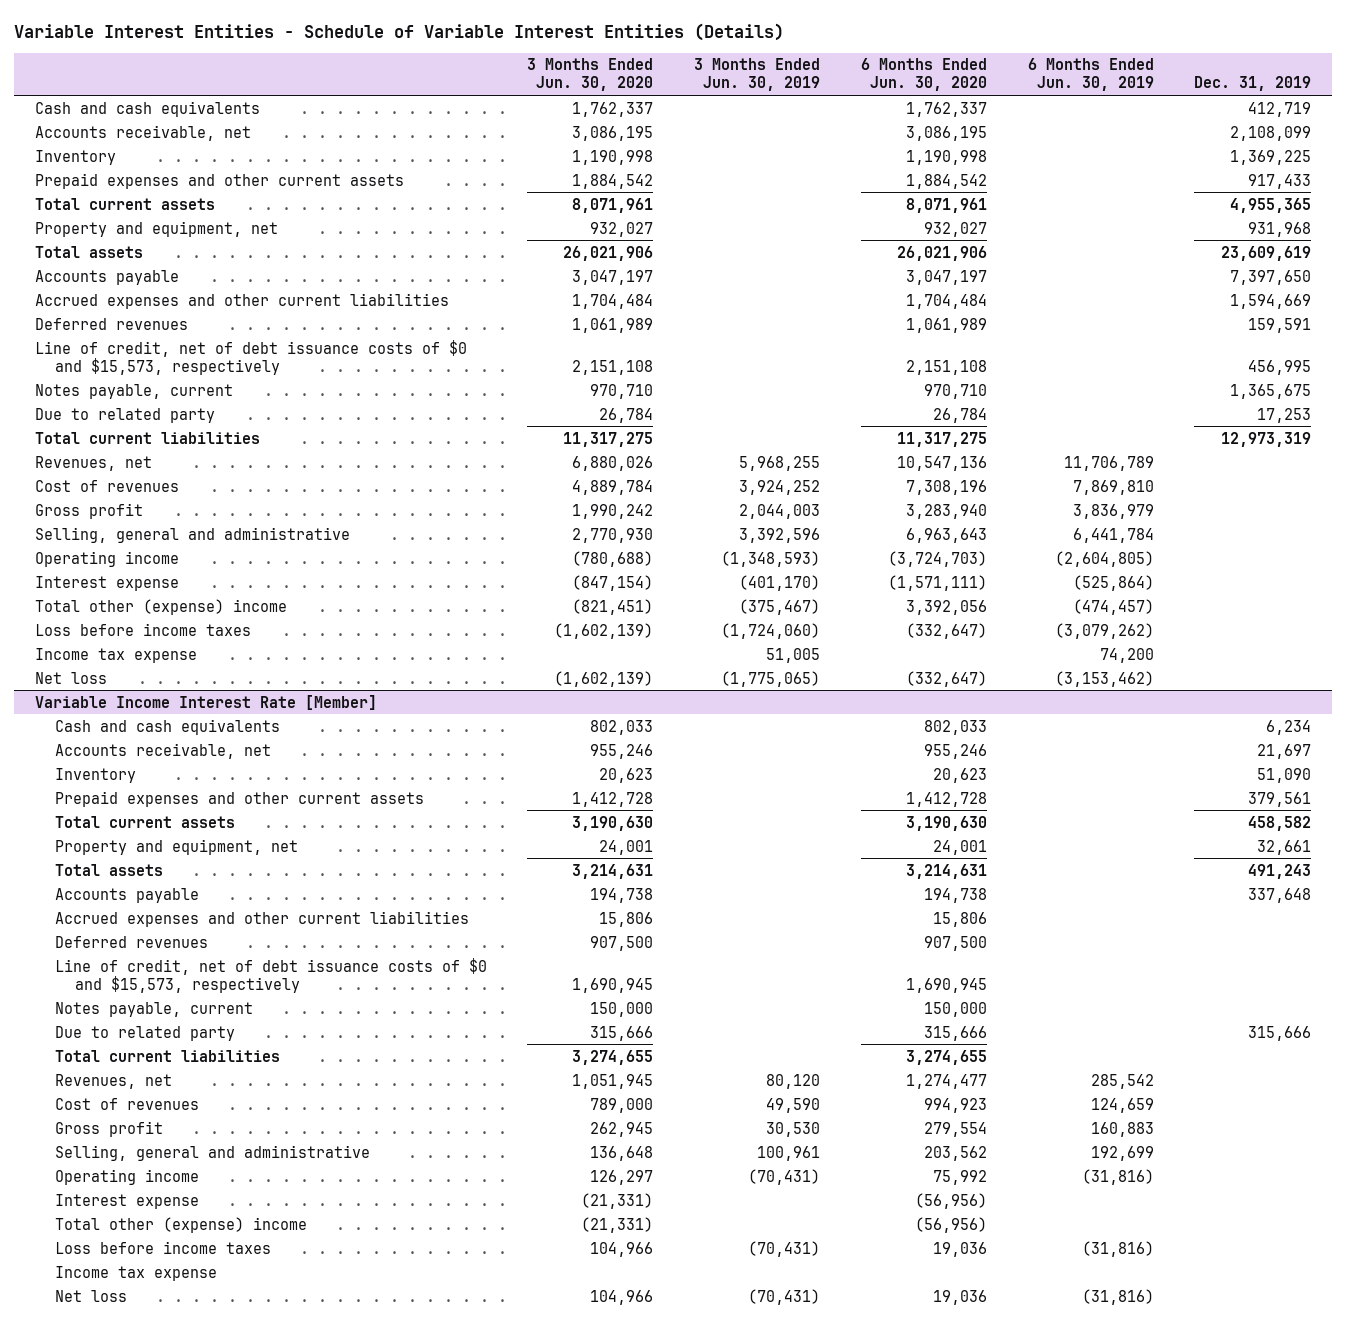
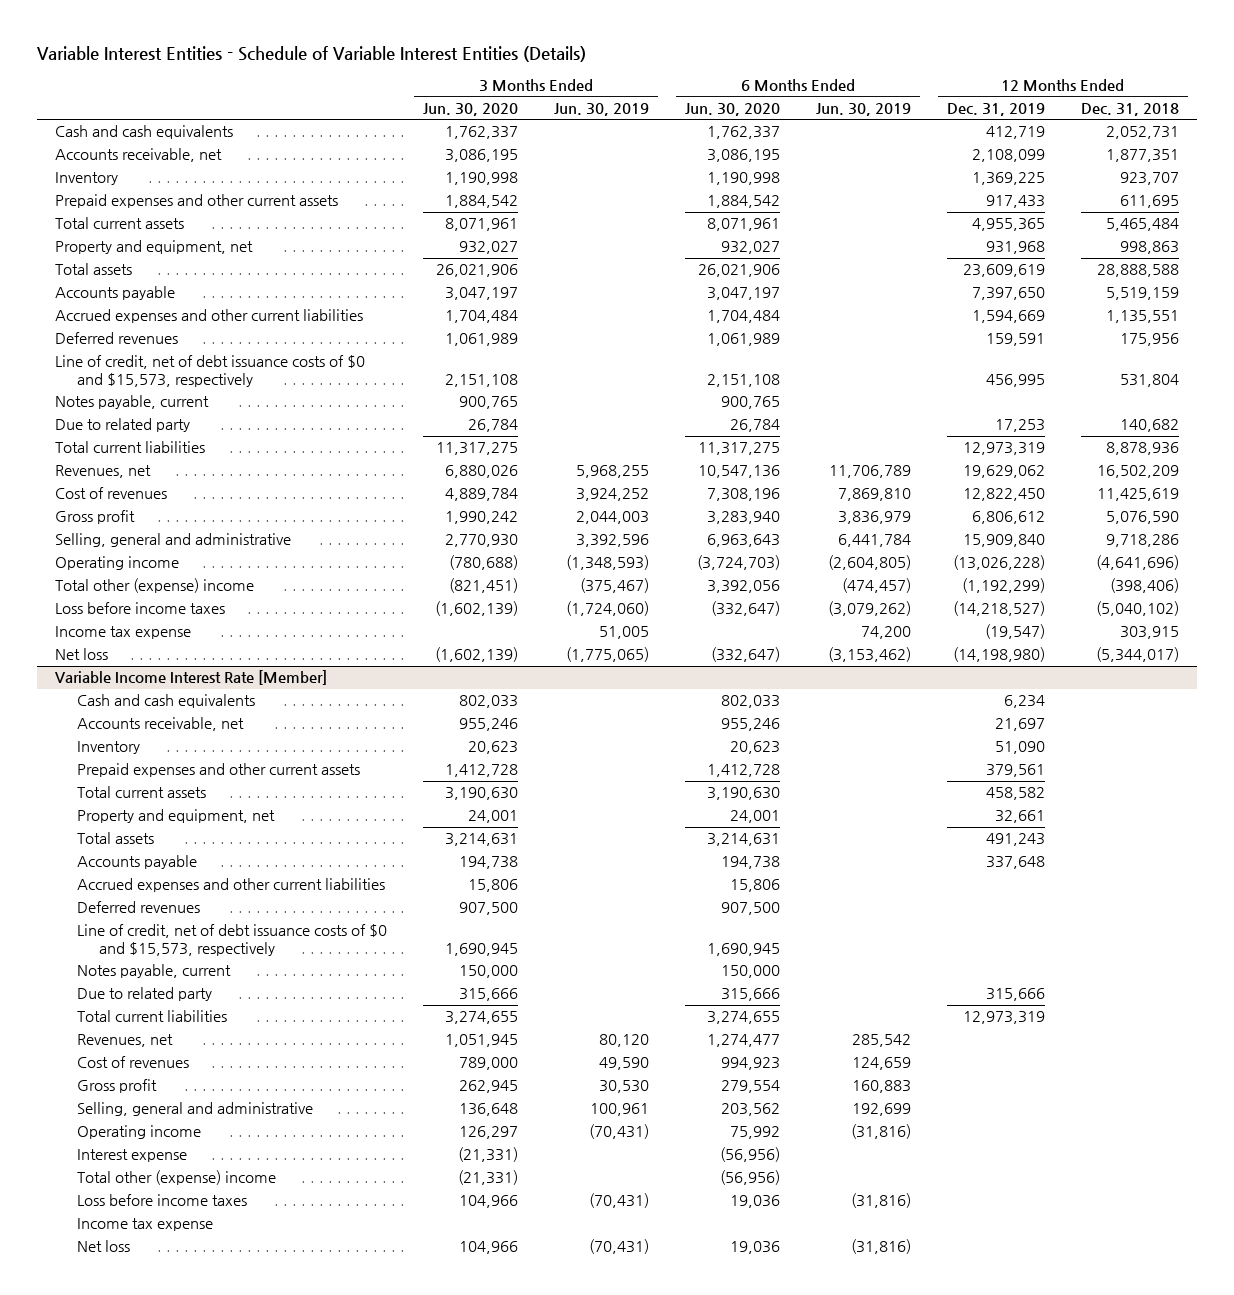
- | 3 Months Ended Jun. 30, 2020 | 3 Months Ended Jun. 30, 2019 | 6 Months Ended Jun. 30, 2020 | 6 Months Ended Jun. 30, 2019 | Dec. 31, 2019
+ | 3 Months Ended Jun. 30, 2020 | 3 Months Ended Jun. 30, 2019 | 6 Months Ended Jun. 30, 2020 | 6 Months Ended Jun. 30, 2019 | 12 Months Ended Dec. 31, 2019 | 12 Months Ended Dec. 31, 2018
- Notes payable, current | 970,710 | | 970,710 | | 1,365,675
+ Notes payable, current | 900,765 | | 900,765 | | |
- Interest expense | (847,154) | (401,170) | (1,571,111) | (525,864) |

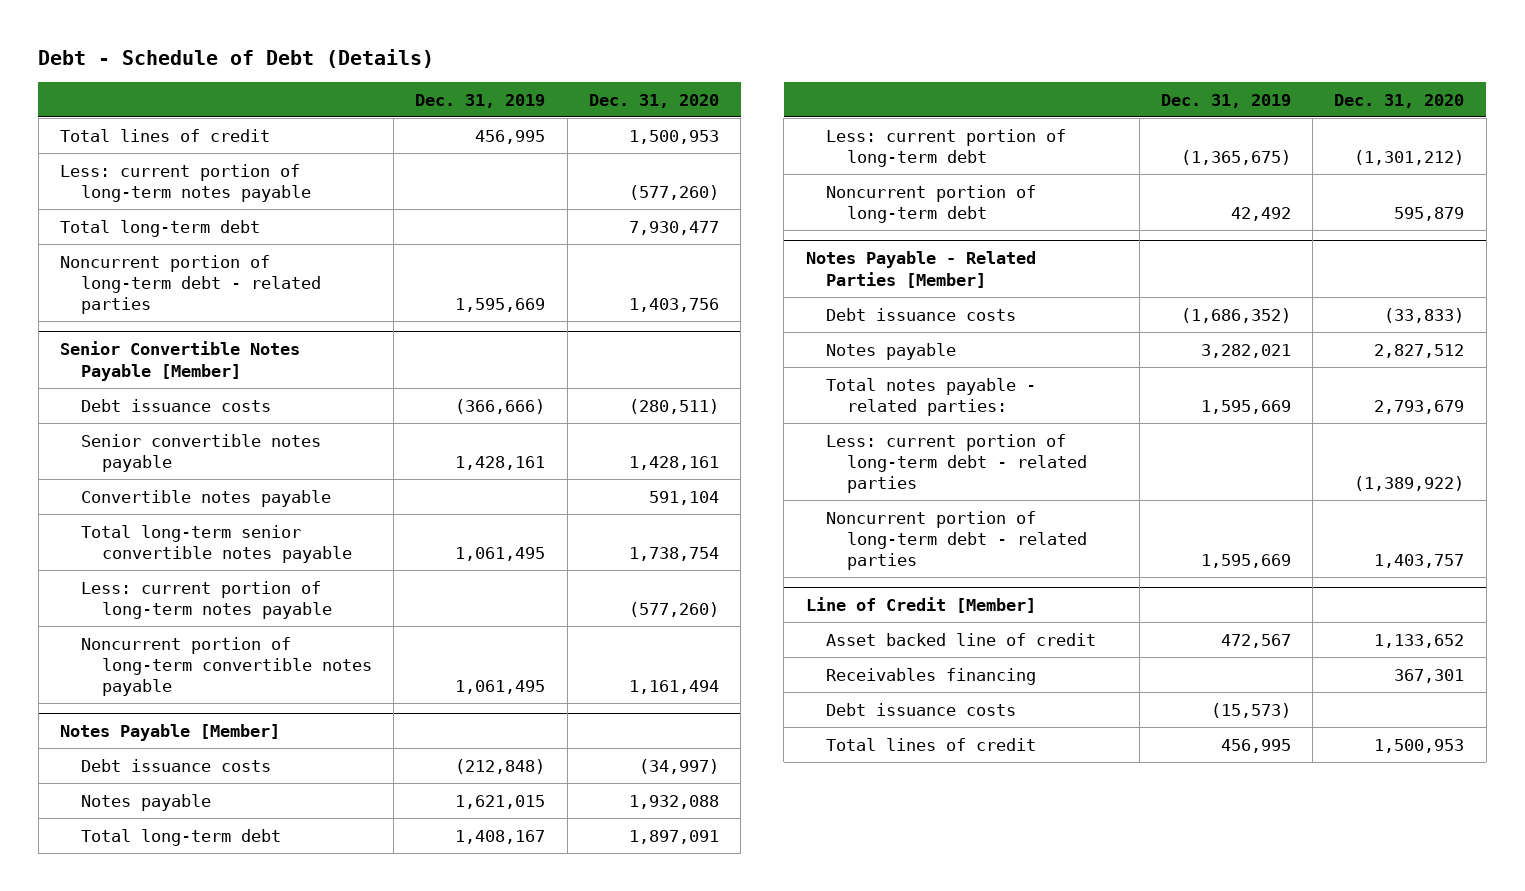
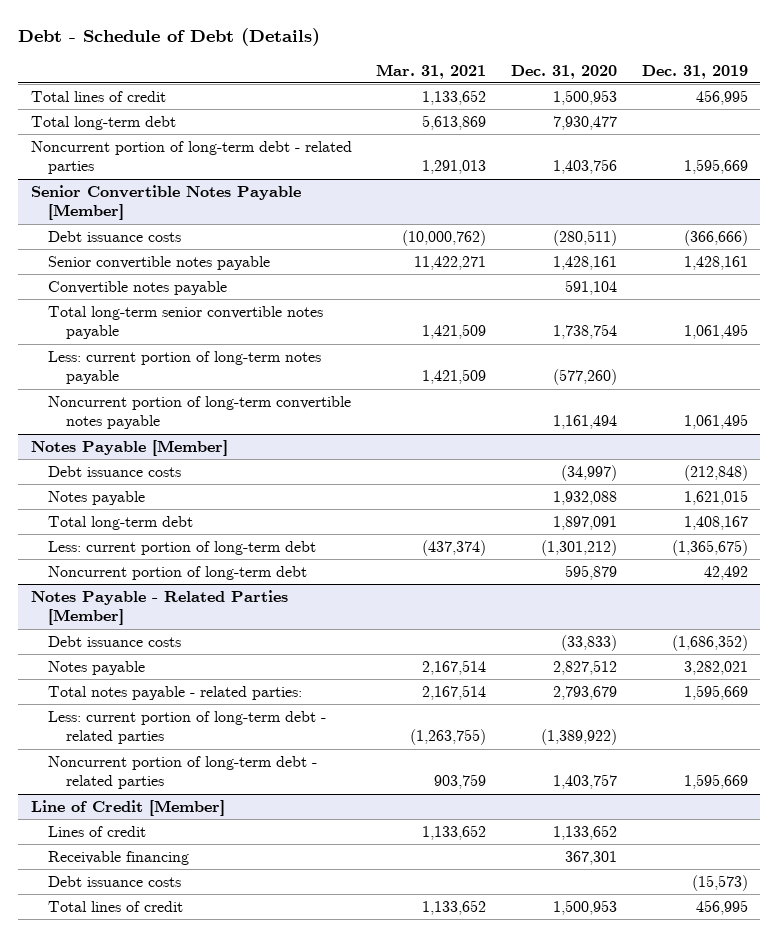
- | Dec. 31, 2019 | Dec. 31, 2020
+ | Mar. 31, 2021 | Dec. 31, 2020 | Dec. 31, 2019
- Less: current portion of long-term notes payable | | (577,260)
@ Line of Credit [Member]
- Asset backed line of credit | 472,567 | 1,133,652
- Receivables financing | | 367,301
+ Lines of credit | 1,133,652 | 1,133,652 |
+ Receivable financing | | 367,301 |

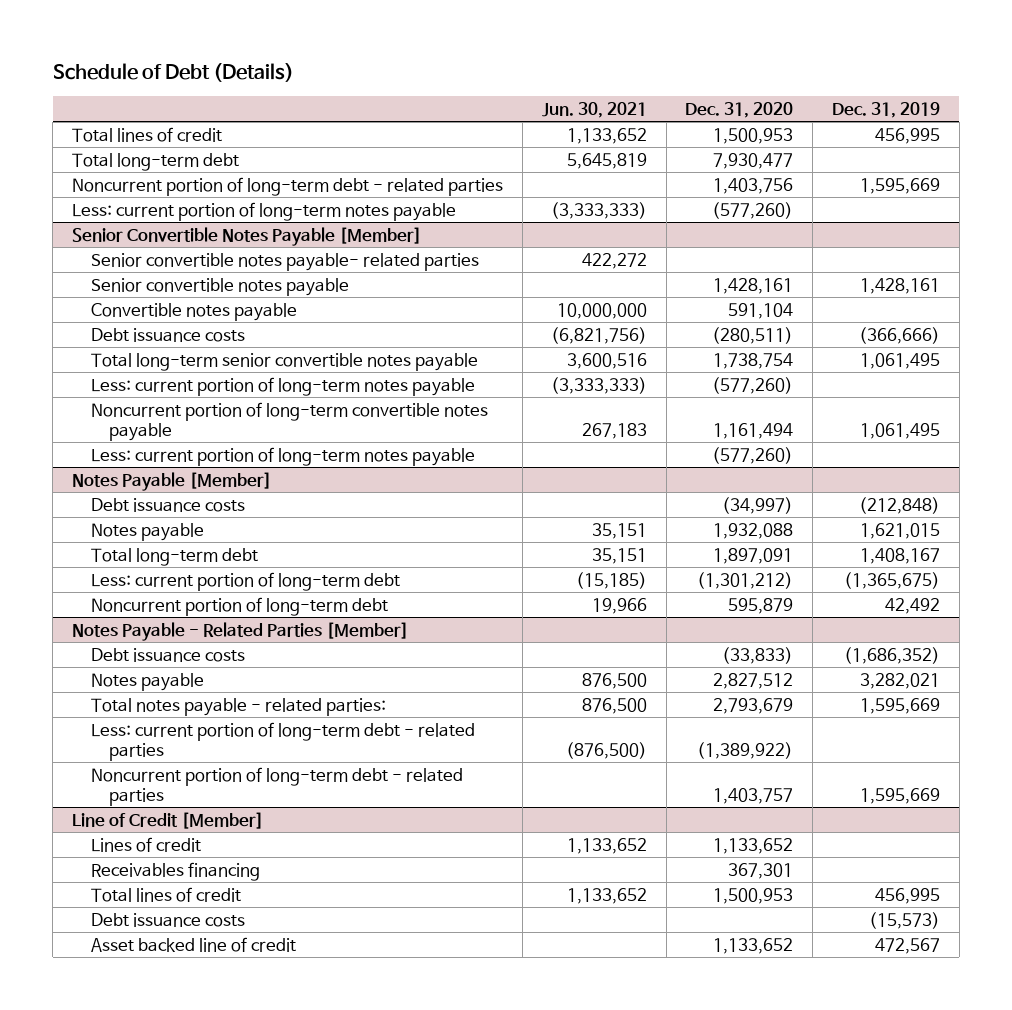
- Debt - Schedule of Debt (Details)
+ Schedule of Debt (Details)
- | Mar. 31, 2021 | Dec. 31, 2020 | Dec. 31, 2019
+ | Jun. 30, 2021 | Dec. 31, 2020 | Dec. 31, 2019
+ Less: current portion of long-term notes payable | (3,333,333) | (577,260) |
@ Senior Convertible Notes Payable [Member]
+ Senior convertible notes payable- related parties | 422,272 | |
moved down: Debt issuance costs | (6,821,756) | (280,511) | (366,666)
+ Less: current portion of long-term notes payable | | (577,260) |
@ Line of Credit [Member]
- Receivable financing | | 367,301 |
+ Receivables financing | | 367,301 |
moved down: Debt issuance costs | | | (15,573)
+ Asset backed line of credit | | 1,133,652 | 472,567

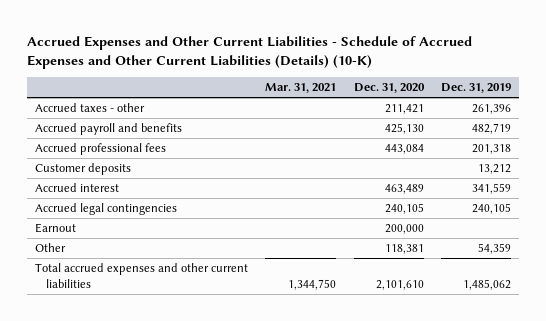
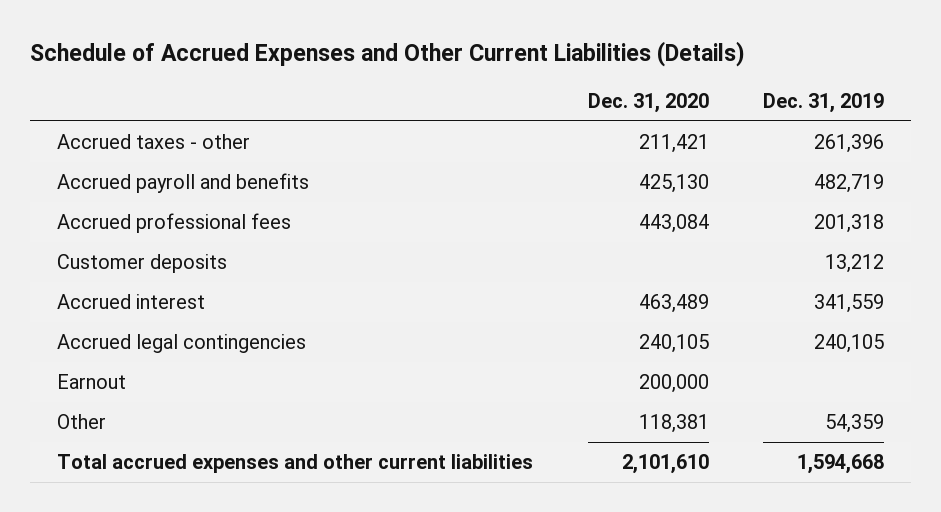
- Accrued Expenses and Other Current Liabilities - Schedule of Accrued Expenses and Other Current Liabilities (Details) (10-K)
+ Schedule of Accrued Expenses and Other Current Liabilities (Details)
- | Mar. 31, 2021 | Dec. 31, 2020 | Dec. 31, 2019
+ | Dec. 31, 2020 | Dec. 31, 2019
- Total accrued expenses and other current liabilities | 1,344,750 | 2,101,610 | 1,485,062
+ Total accrued expenses and other current liabilities | 2,101,610 | 1,594,668

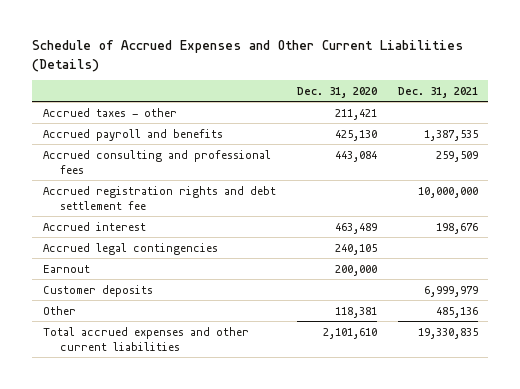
- | Dec. 31, 2020 | Dec. 31, 2019
+ | Dec. 31, 2020 | Dec. 31, 2021
- Accrued professional fees | 443,084 | 201,318
+ Accrued consulting and professional fees | 443,084 | 259,509
+ Accrued registration rights and debt settlement fee | | 10,000,000
moved down: Customer deposits | | 6,999,979

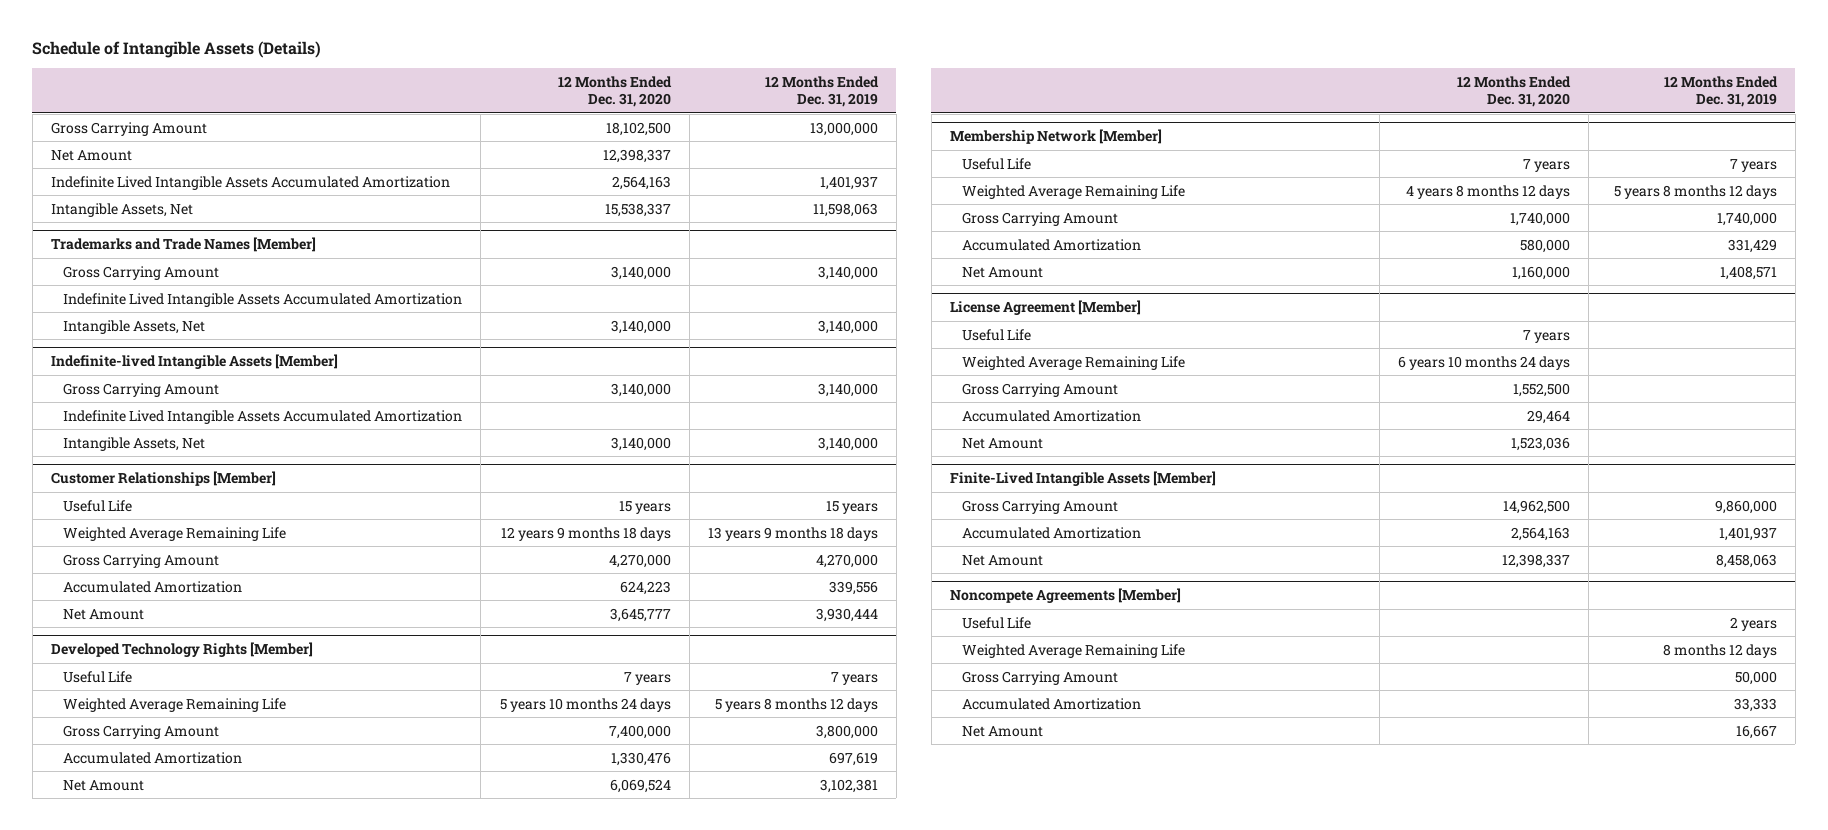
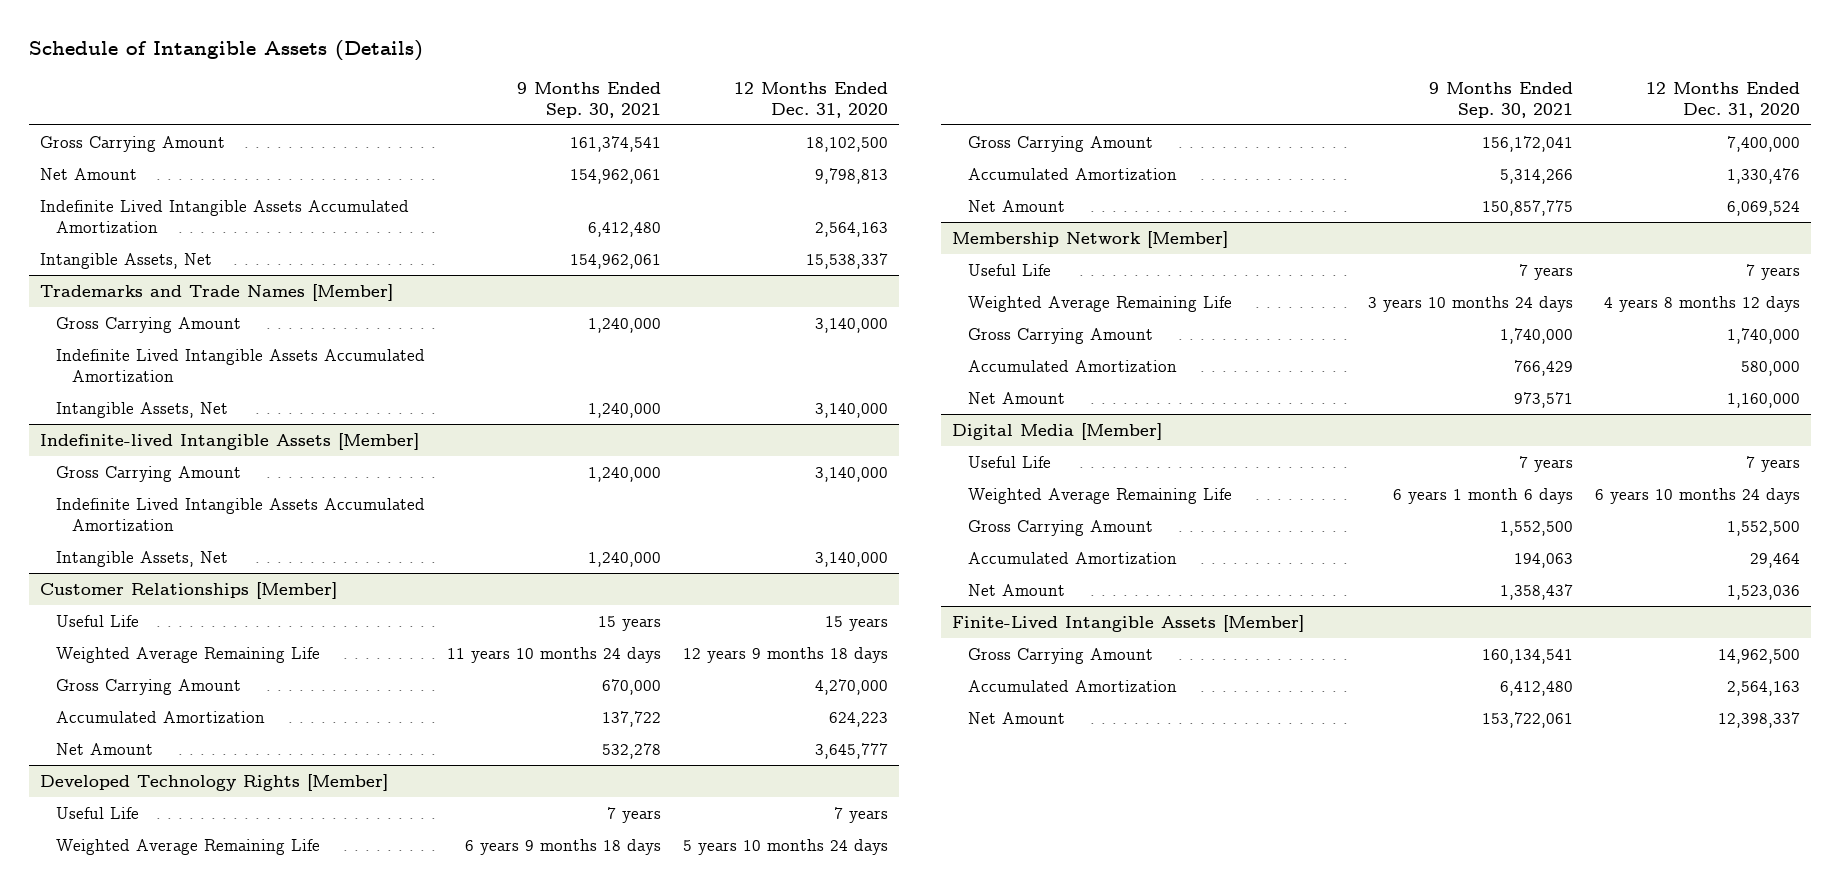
- | 12 Months Ended Dec. 31, 2020 | 12 Months Ended Dec. 31, 2019
+ | 9 Months Ended Sep. 30, 2021 | 12 Months Ended Dec. 31, 2020
- Net Amount | 12,398,337 |
+ Net Amount | 154,962,061 | 9,798,813
- License Agreement [Member]
+ Digital Media [Member]
- Noncompete Agreements [Member]
- Useful Life | | 2 years
- Weighted Average Remaining Life | | 8 months 12 days
- Gross Carrying Amount | | 50,000
- Accumulated Amortization | | 33,333
- Net Amount | | 16,667

